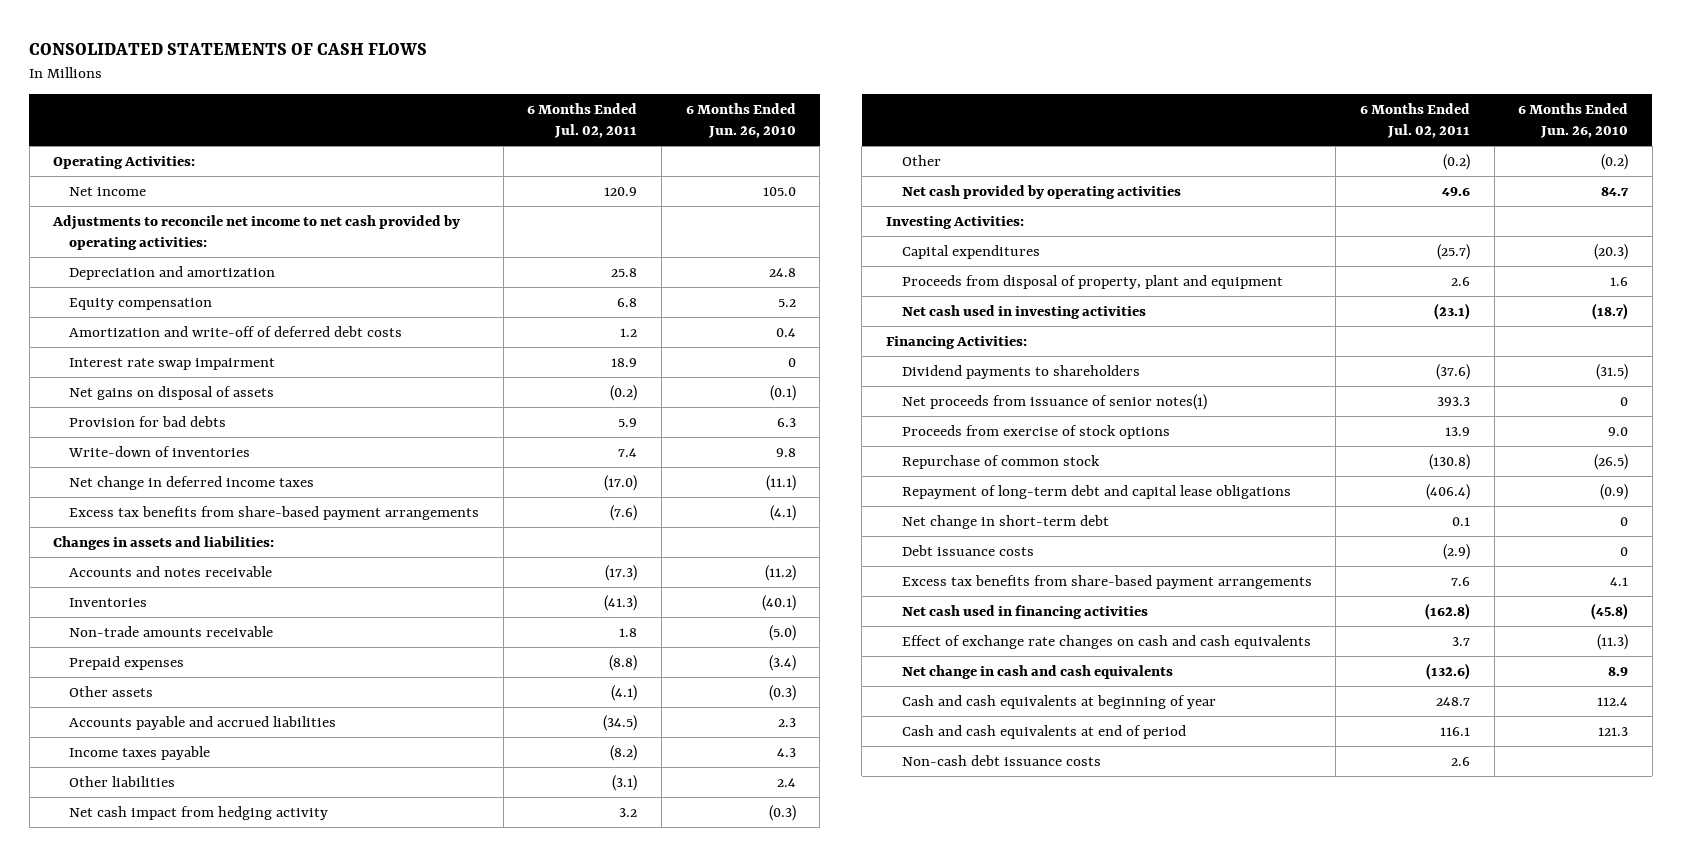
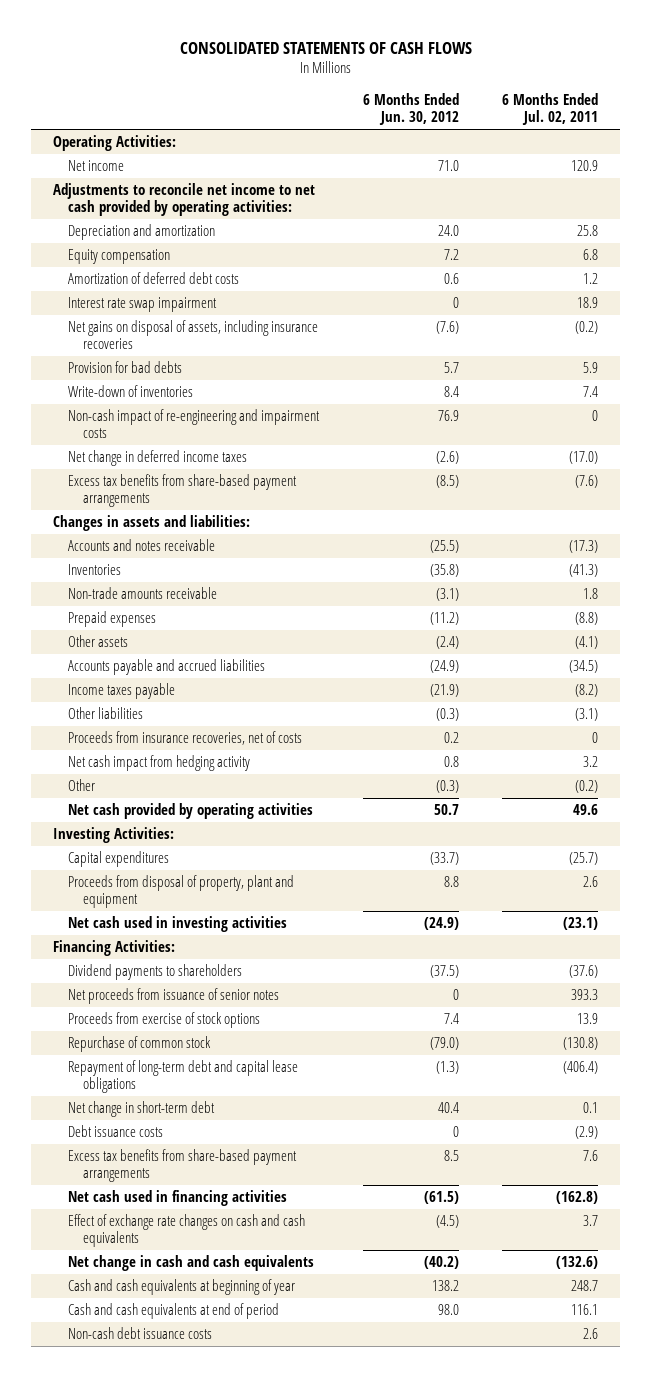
- | 6 Months Ended Jul. 02, 2011 | 6 Months Ended Jun. 26, 2010
+ | 6 Months Ended Jun. 30, 2012 | 6 Months Ended Jul. 02, 2011
- Amortization and write-off of deferred debt costs | 1.2 | 0.4
+ Amortization of deferred debt costs | 0.6 | 1.2
- Net gains on disposal of assets | (0.2) | (0.1)
+ Net gains on disposal of assets, including insurance recoveries | (7.6) | (0.2)
+ Non-cash impact of re-engineering and impairment costs | 76.9 | 0
+ Proceeds from insurance recoveries, net of costs | 0.2 | 0
- Net proceeds from issuance of senior notes(1) | 393.3 | 0
+ Net proceeds from issuance of senior notes | 0 | 393.3

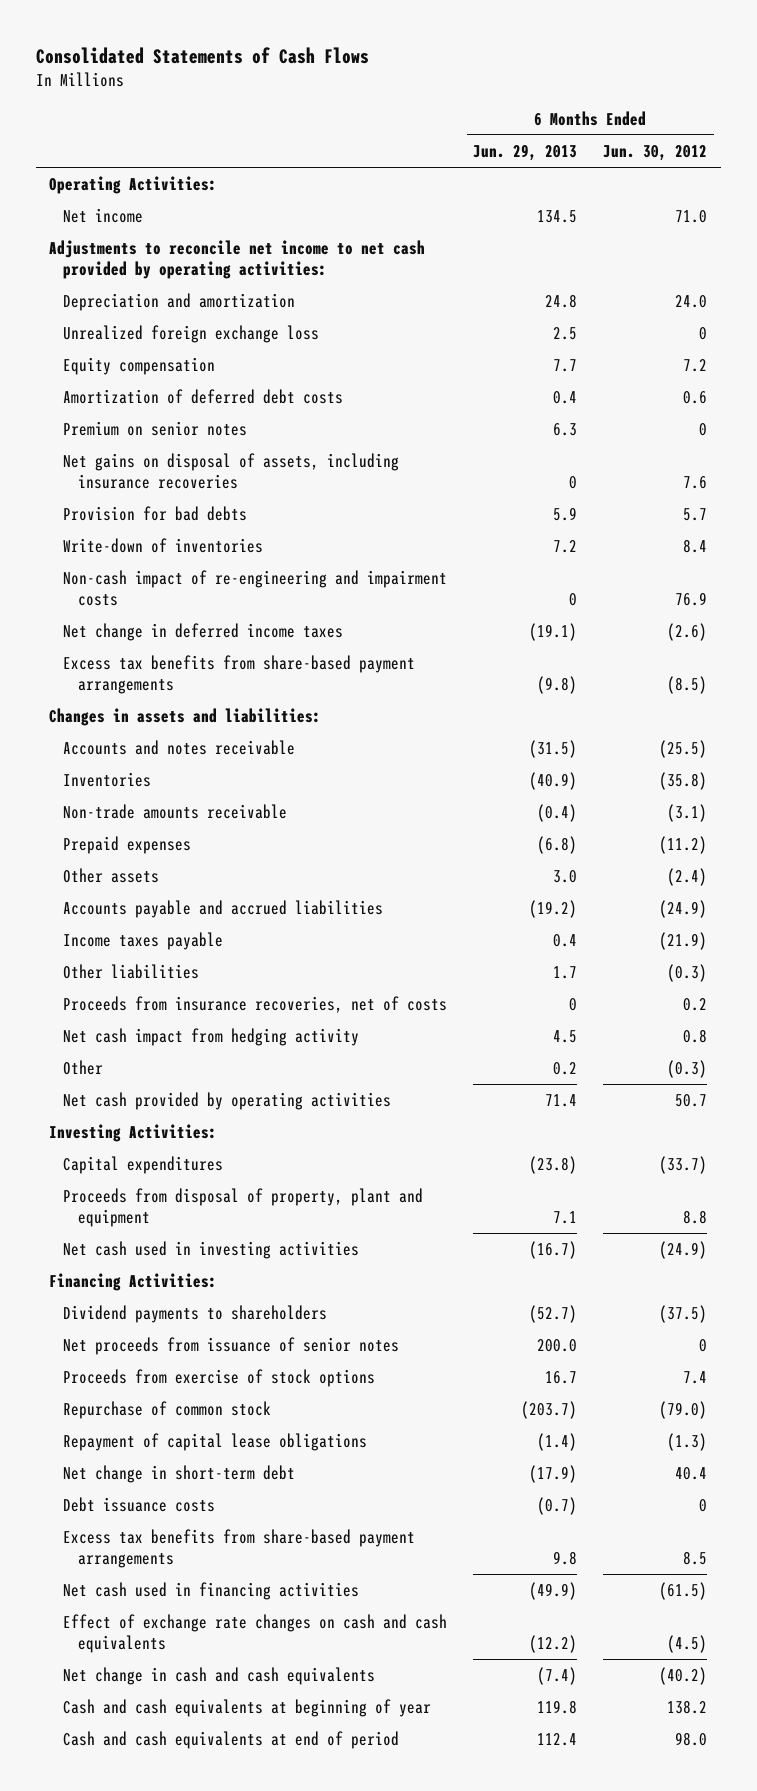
- CONSOLIDATED STATEMENTS OF CASH FLOWS
+ Consolidated Statements of Cash Flows
- | 6 Months Ended Jun. 30, 2012 | 6 Months Ended Jul. 02, 2011
+ | 6 Months Ended Jun. 29, 2013 | 6 Months Ended Jun. 30, 2012
+ Unrealized foreign exchange loss | 2.5 | 0
- Interest rate swap impairment | 0 | 18.9
- Net gains on disposal of assets, including insurance recoveries | (7.6) | (0.2)
+ Premium on senior notes | 6.3 | 0
+ Net gains on disposal of assets, including insurance recoveries | 0 | 7.6
- Repayment of long-term debt and capital lease obligations | (1.3) | (406.4)
+ Repayment of capital lease obligations | (1.4) | (1.3)
- Non-cash debt issuance costs | | 2.6

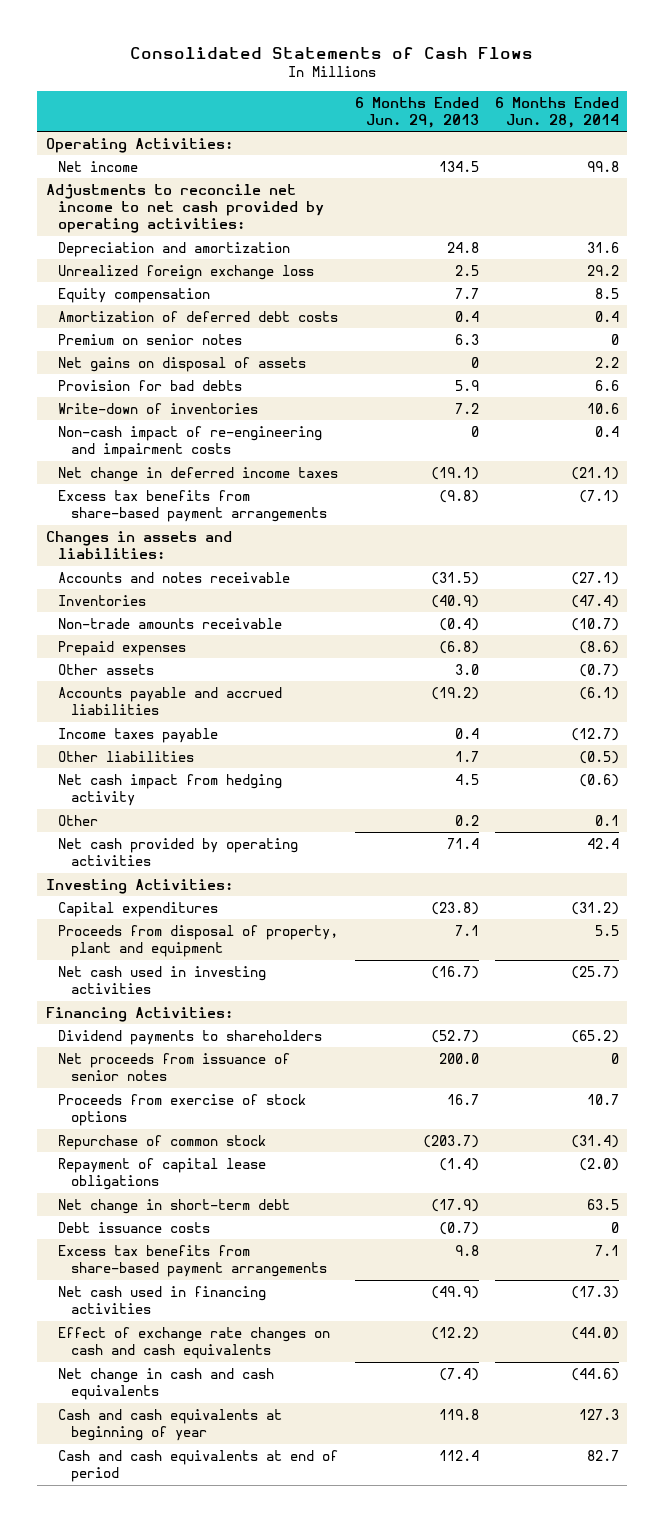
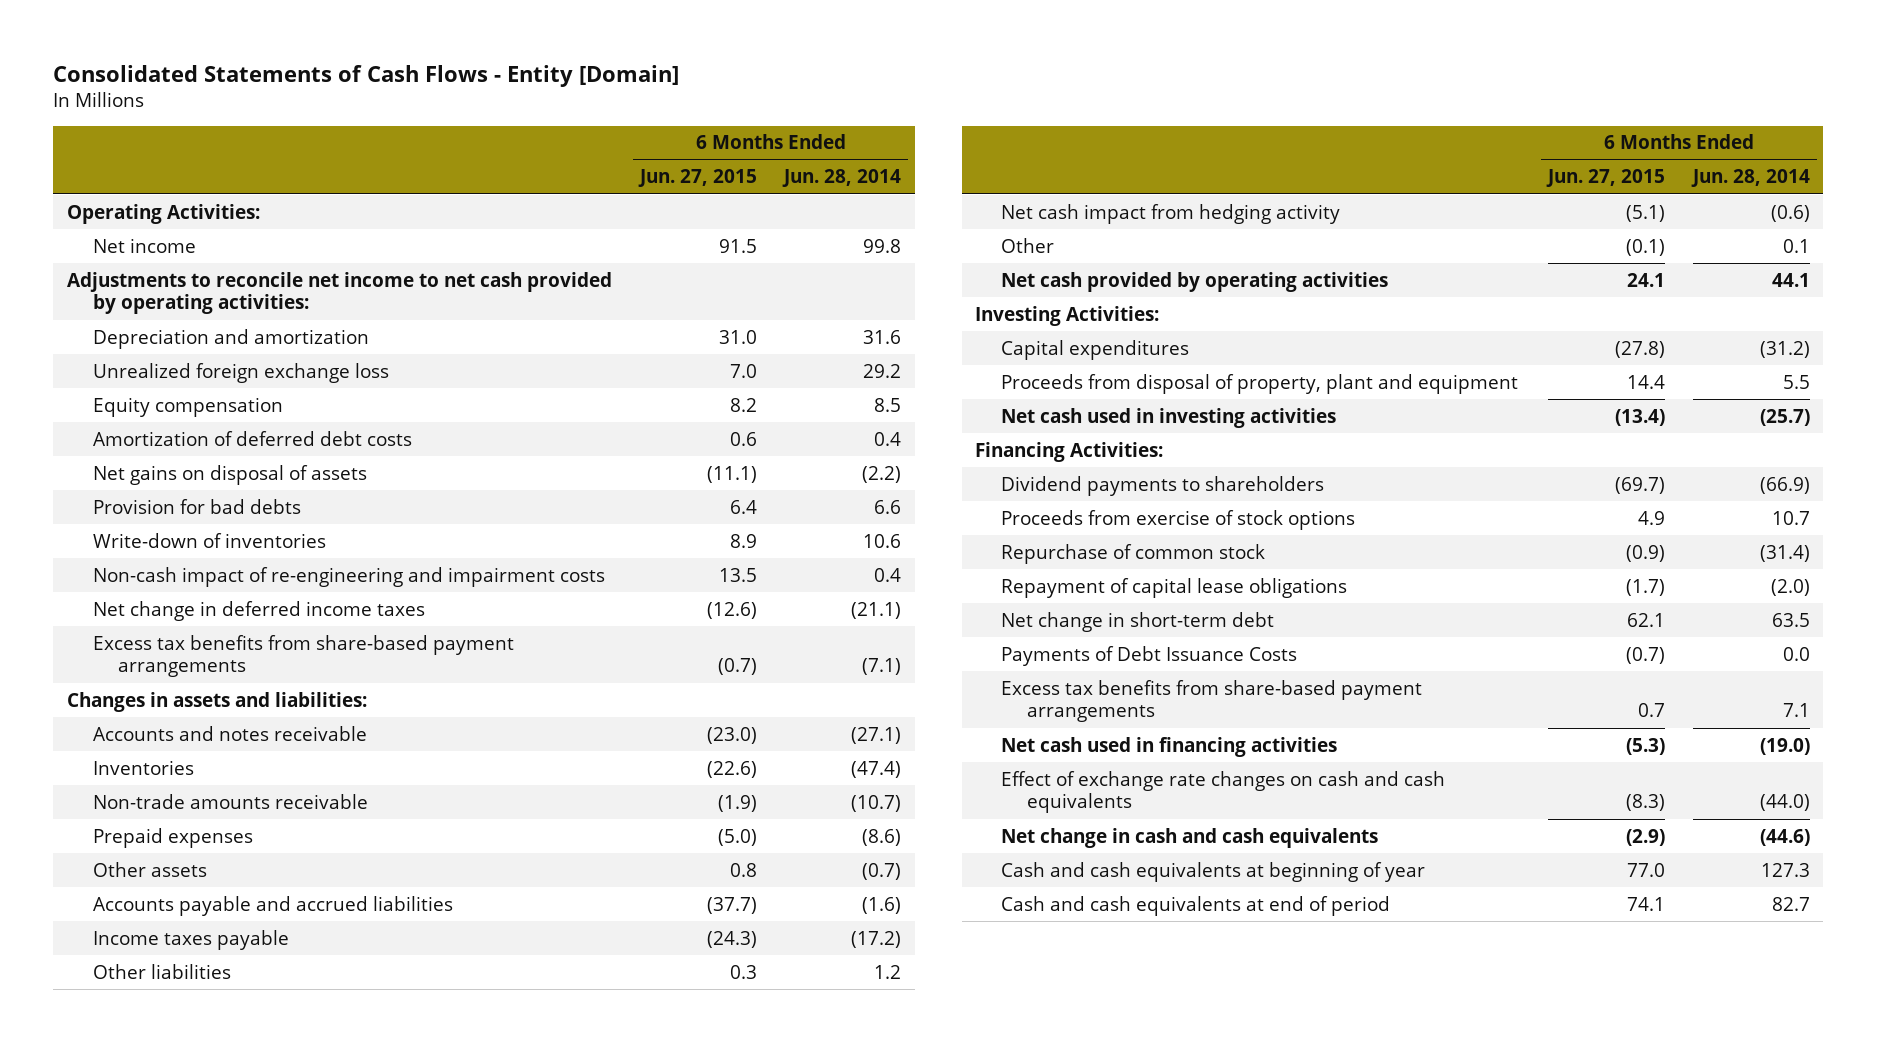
- Consolidated Statements of Cash Flows
+ Consolidated Statements of Cash Flows - Entity [Domain]
- | 6 Months Ended Jun. 29, 2013 | 6 Months Ended Jun. 28, 2014
+ | 6 Months Ended Jun. 27, 2015 | 6 Months Ended Jun. 28, 2014
- Premium on senior notes | 6.3 | 0
- Net gains on disposal of assets | 0 | 2.2
+ Net gains on disposal of assets | (11.1) | (2.2)
- Accounts payable and accrued liabilities | (19.2) | (6.1)
- Income taxes payable | 0.4 | (12.7)
- Other liabilities | 1.7 | (0.5)
+ Accounts payable and accrued liabilities | (37.7) | (1.6)
+ Income taxes payable | (24.3) | (17.2)
+ Other liabilities | 0.3 | 1.2
- Net cash provided by operating activities | 71.4 | 42.4
+ Net cash provided by operating activities | 24.1 | 44.1
- Dividend payments to shareholders | (52.7) | (65.2)
- Net proceeds from issuance of senior notes | 200.0 | 0
+ Dividend payments to shareholders | (69.7) | (66.9)
- Debt issuance costs | (0.7) | 0
+ Payments of Debt Issuance Costs | (0.7) | 0.0
- Net cash used in financing activities | (49.9) | (17.3)
+ Net cash used in financing activities | (5.3) | (19.0)

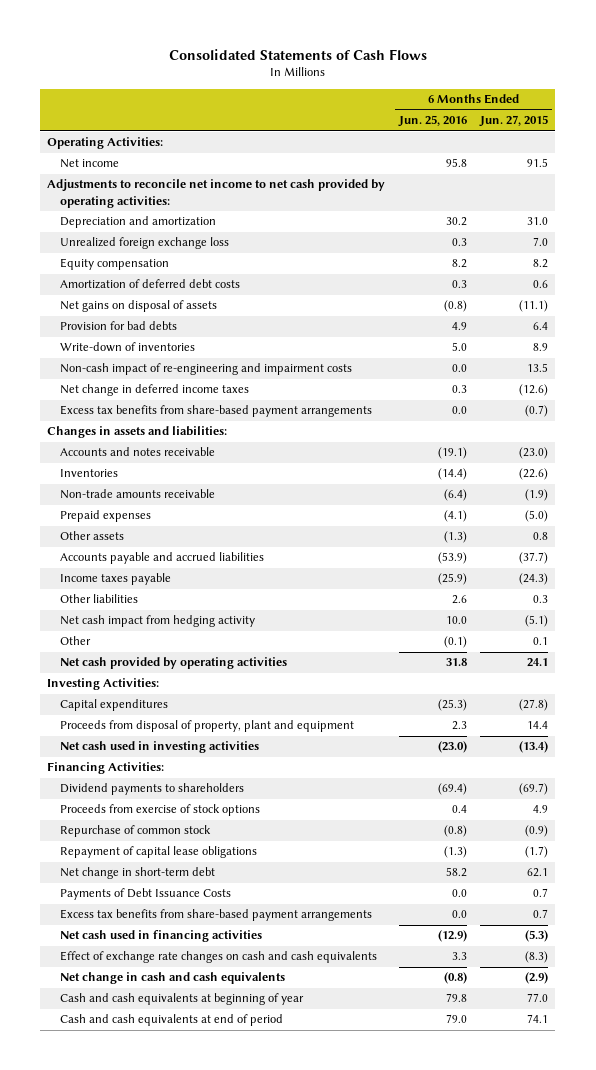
- Consolidated Statements of Cash Flows - Entity [Domain]
+ Consolidated Statements of Cash Flows
- | 6 Months Ended Jun. 27, 2015 | 6 Months Ended Jun. 28, 2014
+ | 6 Months Ended Jun. 25, 2016 | 6 Months Ended Jun. 27, 2015
- Other | (0.1) | 0.1
+ Other | (0.1) | 0.1
- Payments of Debt Issuance Costs | (0.7) | 0.0
+ Payments of Debt Issuance Costs | 0.0 | 0.7

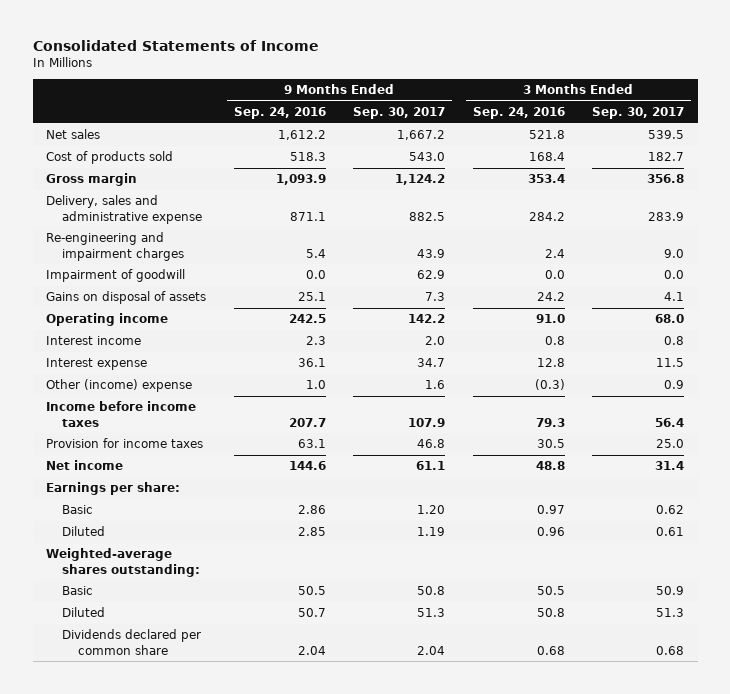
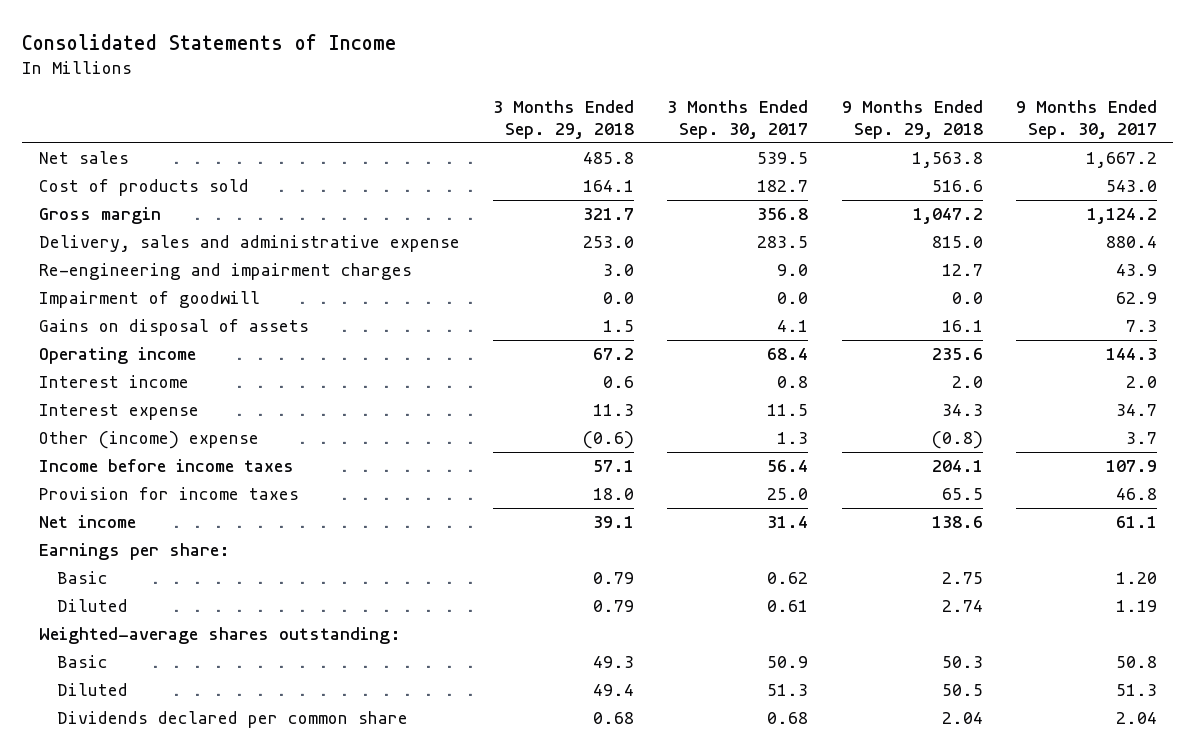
- | 9 Months Ended Sep. 24, 2016 | 9 Months Ended Sep. 30, 2017 | 3 Months Ended Sep. 24, 2016 | 3 Months Ended Sep. 30, 2017
+ | 3 Months Ended Sep. 29, 2018 | 3 Months Ended Sep. 30, 2017 | 9 Months Ended Sep. 29, 2018 | 9 Months Ended Sep. 30, 2017
- Delivery, sales and administrative expense | 871.1 | 882.5 | 284.2 | 283.9
+ Delivery, sales and administrative expense | 253.0 | 283.5 | 815.0 | 880.4
- Operating income | 242.5 | 142.2 | 91.0 | 68.0
+ Operating income | 67.2 | 68.4 | 235.6 | 144.3
- Other (income) expense | 1.0 | 1.6 | (0.3) | 0.9
+ Other (income) expense | (0.6) | 1.3 | (0.8) | 3.7

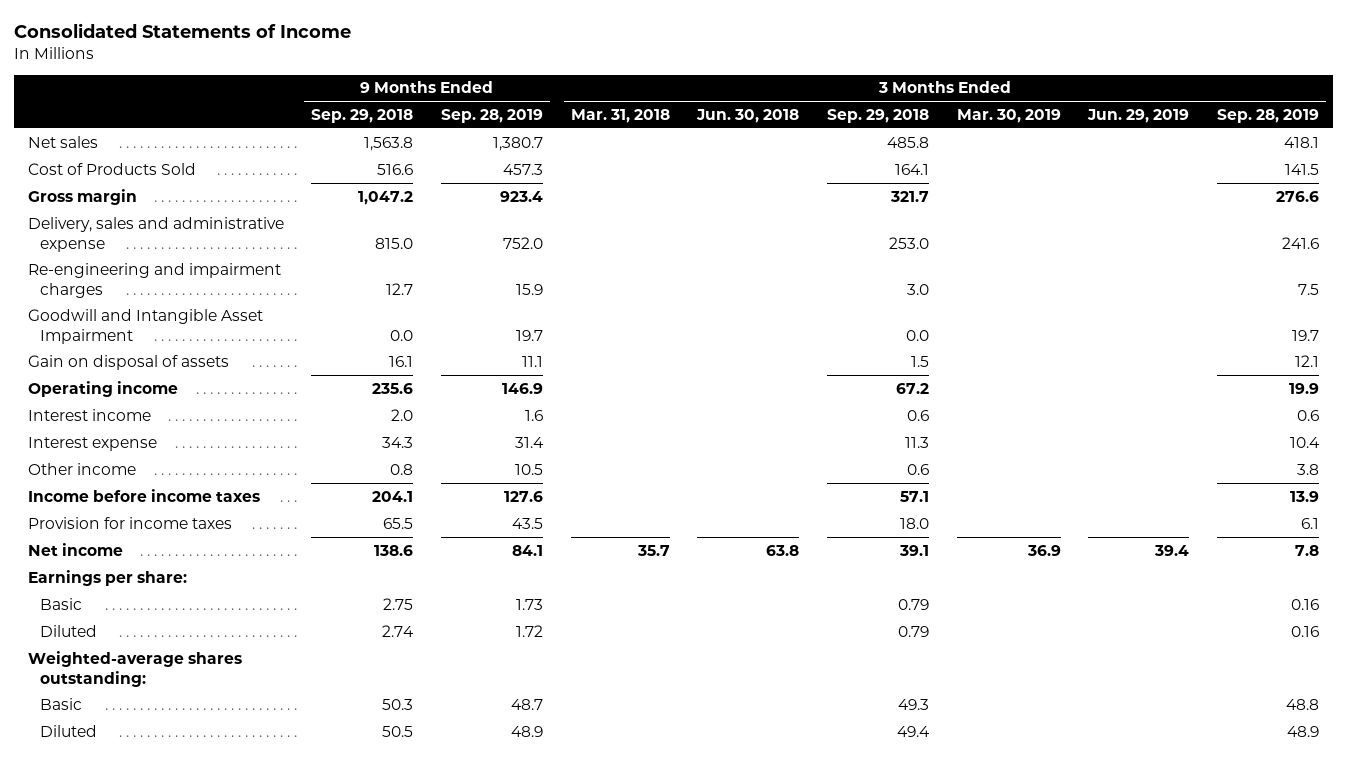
- | 3 Months Ended Sep. 29, 2018 | 3 Months Ended Sep. 30, 2017 | 9 Months Ended Sep. 29, 2018 | 9 Months Ended Sep. 30, 2017
+ | 9 Months Ended Sep. 29, 2018 | 9 Months Ended Sep. 28, 2019 | 3 Months Ended Mar. 31, 2018 | 3 Months Ended Jun. 30, 2018 | 3 Months Ended Sep. 29, 2018 | 3 Months Ended Mar. 30, 2019 | 3 Months Ended Jun. 29, 2019 | 3 Months Ended Sep. 28, 2019
- Cost of products sold | 164.1 | 182.7 | 516.6 | 543.0
+ Cost of Products Sold | 516.6 | 457.3 | | | 164.1 | | | 141.5
- Impairment of goodwill | 0.0 | 0.0 | 0.0 | 62.9
- Gains on disposal of assets | 1.5 | 4.1 | 16.1 | 7.3
+ Goodwill and Intangible Asset Impairment | 0.0 | 19.7 | | | 0.0 | | | 19.7
+ Gain on disposal of assets | 16.1 | 11.1 | | | 1.5 | | | 12.1
- Other (income) expense | (0.6) | 1.3 | (0.8) | 3.7
+ Other income | 0.8 | 10.5 | | | 0.6 | | | 3.8
- Dividends declared per common share | 0.68 | 0.68 | 2.04 | 2.04

